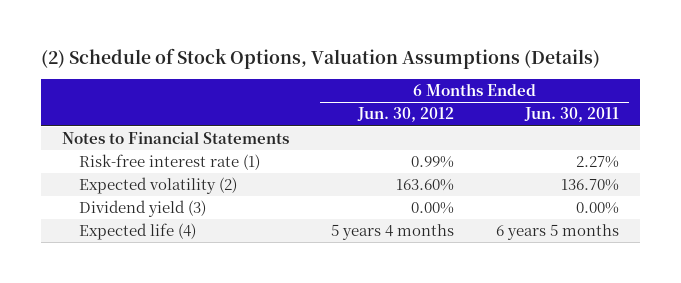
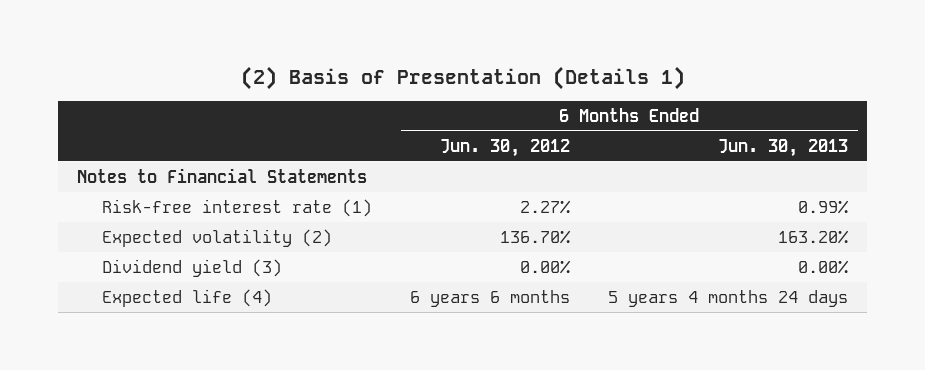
- (2) Schedule of Stock Options, Valuation Assumptions (Details)
+ (2) Basis of Presentation (Details 1)
- | 6 Months Ended Jun. 30, 2012 | 6 Months Ended Jun. 30, 2011
+ | 6 Months Ended Jun. 30, 2012 | 6 Months Ended Jun. 30, 2013
- Risk-free interest rate (1) | 0.99% | 2.27%
- Expected volatility (2) | 163.60% | 136.70%
+ Risk-free interest rate (1) | 2.27% | 0.99%
+ Expected volatility (2) | 136.70% | 163.20%
- Expected life (4) | 5 years 4 months | 6 years 5 months
+ Expected life (4) | 6 years 6 months | 5 years 4 months 24 days

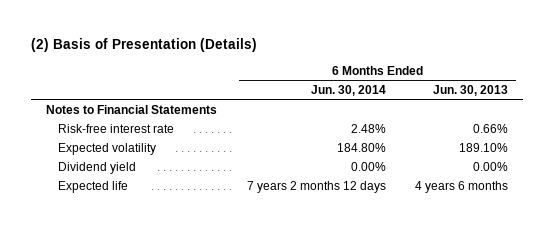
- (2) Basis of Presentation (Details 1)
+ (2) Basis of Presentation (Details)
- | 6 Months Ended Jun. 30, 2012 | 6 Months Ended Jun. 30, 2013
+ | 6 Months Ended Jun. 30, 2014 | 6 Months Ended Jun. 30, 2013
- Risk-free interest rate (1) | 2.27% | 0.99%
- Expected volatility (2) | 136.70% | 163.20%
- Dividend yield (3) | 0.00% | 0.00%
- Expected life (4) | 6 years 6 months | 5 years 4 months 24 days
+ Risk-free interest rate | 2.48% | 0.66%
+ Expected volatility | 184.80% | 189.10%
+ Dividend yield | 0.00% | 0.00%
+ Expected life | 7 years 2 months 12 days | 4 years 6 months

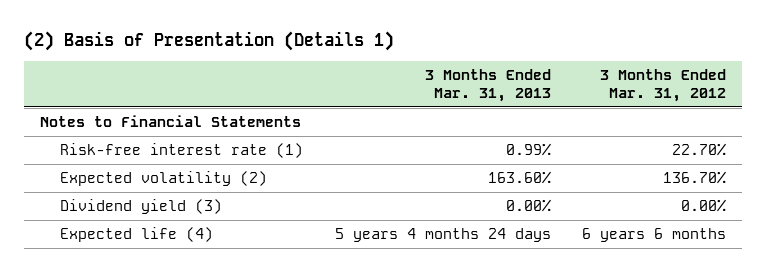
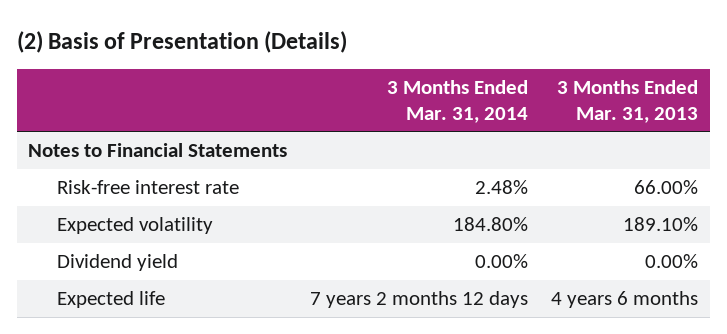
- (2) Basis of Presentation (Details 1)
+ (2) Basis of Presentation (Details)
- | 3 Months Ended Mar. 31, 2013 | 3 Months Ended Mar. 31, 2012
+ | 3 Months Ended Mar. 31, 2014 | 3 Months Ended Mar. 31, 2013
- Risk-free interest rate (1) | 0.99% | 22.70%
- Expected volatility (2) | 163.60% | 136.70%
- Dividend yield (3) | 0.00% | 0.00%
- Expected life (4) | 5 years 4 months 24 days | 6 years 6 months
+ Risk-free interest rate | 2.48% | 66.00%
+ Expected volatility | 184.80% | 189.10%
+ Dividend yield | 0.00% | 0.00%
+ Expected life | 7 years 2 months 12 days | 4 years 6 months

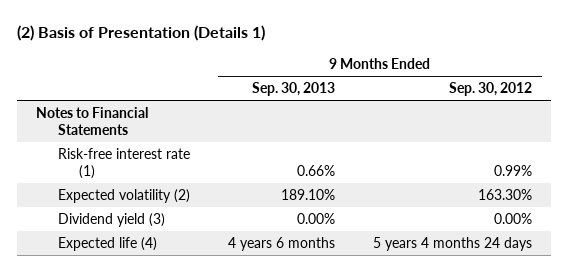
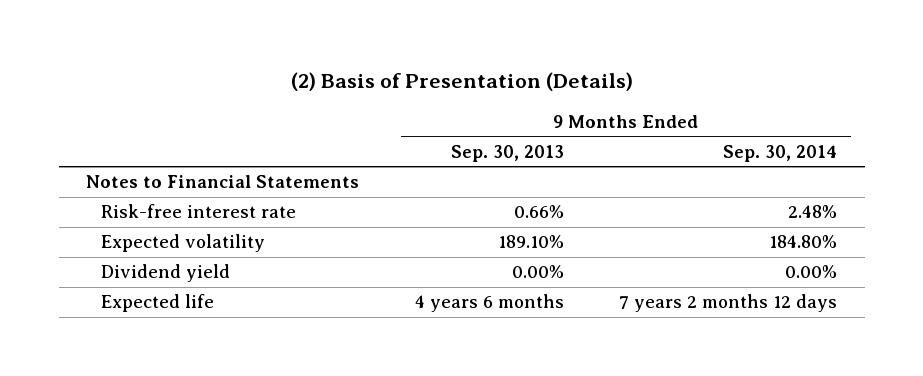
- (2) Basis of Presentation (Details 1)
+ (2) Basis of Presentation (Details)
- | 9 Months Ended Sep. 30, 2013 | 9 Months Ended Sep. 30, 2012
+ | 9 Months Ended Sep. 30, 2013 | 9 Months Ended Sep. 30, 2014
- Risk-free interest rate (1) | 0.66% | 0.99%
- Expected volatility (2) | 189.10% | 163.30%
- Dividend yield (3) | 0.00% | 0.00%
- Expected life (4) | 4 years 6 months | 5 years 4 months 24 days
+ Risk-free interest rate | 0.66% | 2.48%
+ Expected volatility | 189.10% | 184.80%
+ Dividend yield | 0.00% | 0.00%
+ Expected life | 4 years 6 months | 7 years 2 months 12 days

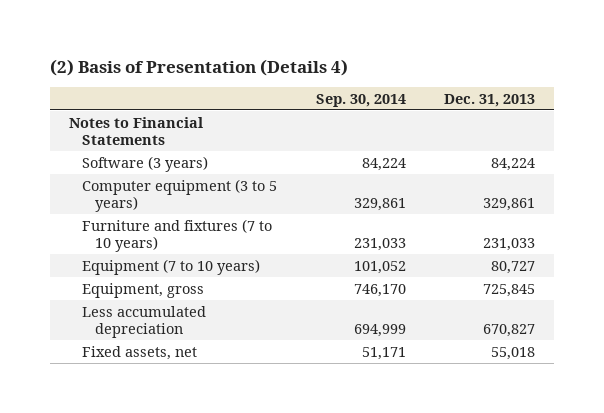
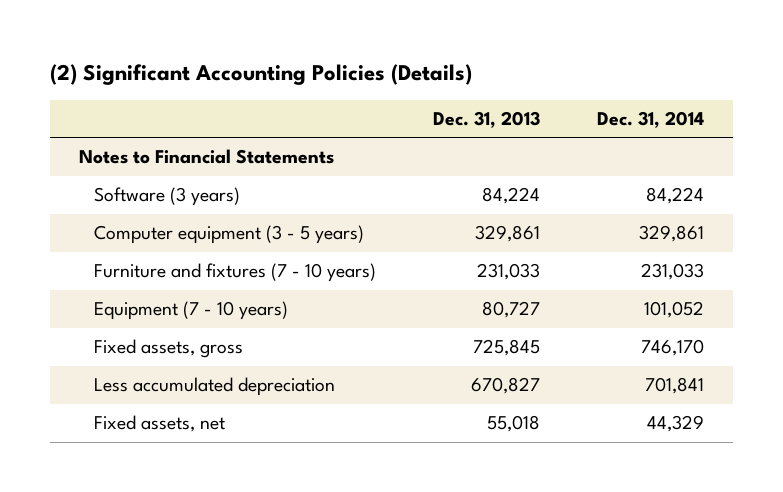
- (2) Basis of Presentation (Details 4)
+ (2) Significant Accounting Policies (Details)
- | Sep. 30, 2014 | Dec. 31, 2013
+ | Dec. 31, 2013 | Dec. 31, 2014
- Computer equipment (3 to 5 years) | 329,861 | 329,861
- Furniture and fixtures (7 to 10 years) | 231,033 | 231,033
- Equipment (7 to 10 years) | 101,052 | 80,727
- Equipment, gross | 746,170 | 725,845
+ Computer equipment (3 - 5 years) | 329,861 | 329,861
+ Furniture and fixtures (7 - 10 years) | 231,033 | 231,033
+ Equipment (7 - 10 years) | 80,727 | 101,052
+ Fixed assets, gross | 725,845 | 746,170

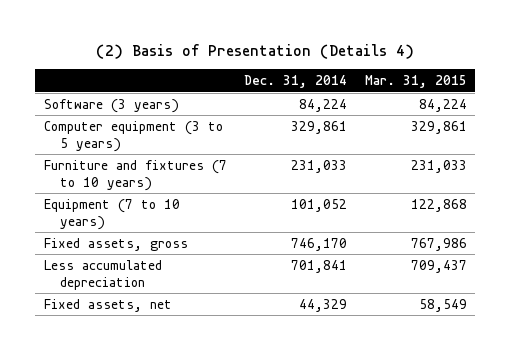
- (2) Significant Accounting Policies (Details)
+ (2) Basis of Presentation (Details 4)
- | Dec. 31, 2013 | Dec. 31, 2014
+ | Dec. 31, 2014 | Mar. 31, 2015
- Notes to Financial Statements
- Computer equipment (3 - 5 years) | 329,861 | 329,861
- Furniture and fixtures (7 - 10 years) | 231,033 | 231,033
- Equipment (7 - 10 years) | 80,727 | 101,052
+ Computer equipment (3 to 5 years) | 329,861 | 329,861
+ Furniture and fixtures (7 to 10 years) | 231,033 | 231,033
+ Equipment (7 to 10 years) | 101,052 | 122,868

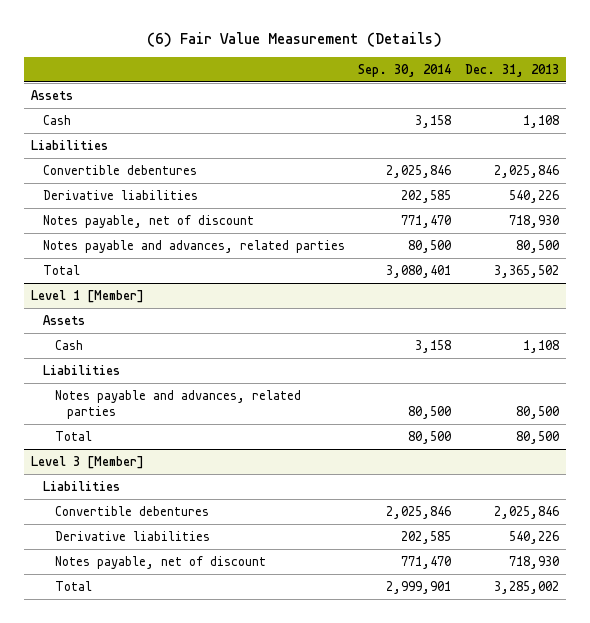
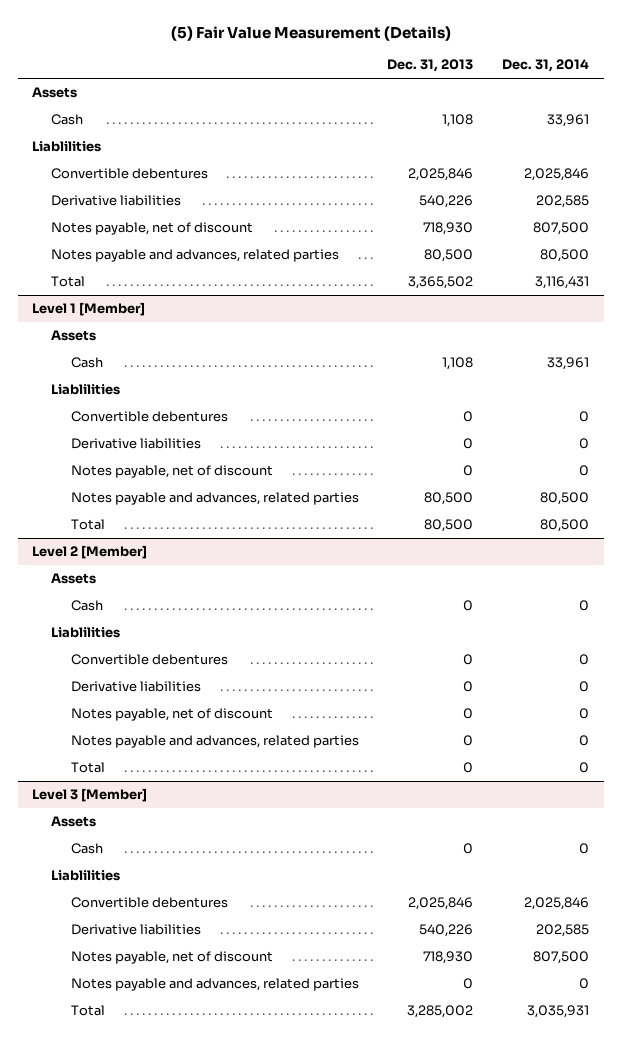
- (6) Fair Value Measurement (Details)
+ (5) Fair Value Measurement (Details)
- | Sep. 30, 2014 | Dec. 31, 2013
+ | Dec. 31, 2013 | Dec. 31, 2014
- Liabilities
+ Liablilities
@ Level 1 [Member]
- Liabilities
+ Liablilities
+ Convertible debentures | 0 | 0
+ Derivative liabilities | 0 | 0
+ Notes payable, net of discount | 0 | 0
+ Level 2 [Member]
+ Assets
+ Cash | 0 | 0
+ Liablilities
+ Convertible debentures | 0 | 0
+ Derivative liabilities | 0 | 0
+ Notes payable, net of discount | 0 | 0
+ Notes payable and advances, related parties | 0 | 0
+ Total | 0 | 0
@ Level 3 [Member]
- Liabilities
+ Assets
+ Cash | 0 | 0
+ Liablilities
+ Notes payable and advances, related parties | 0 | 0

